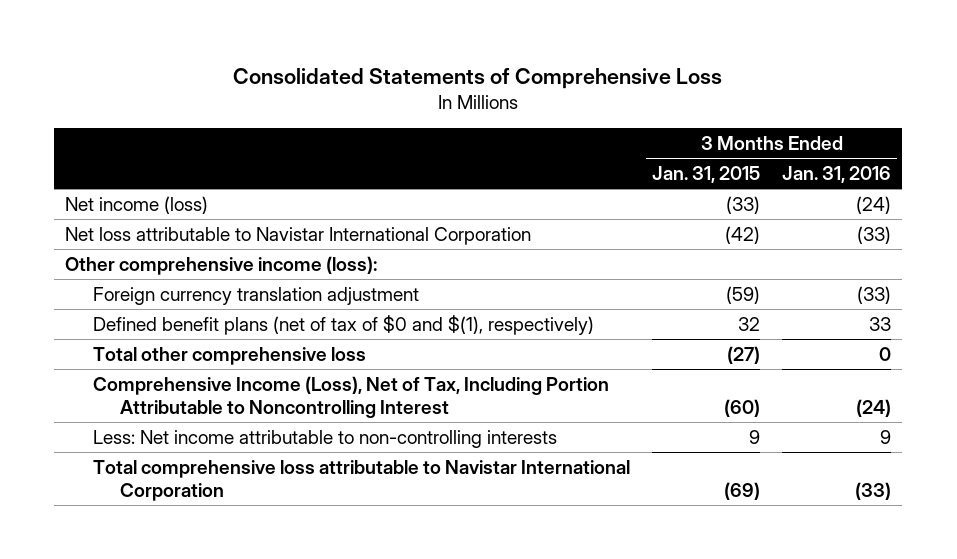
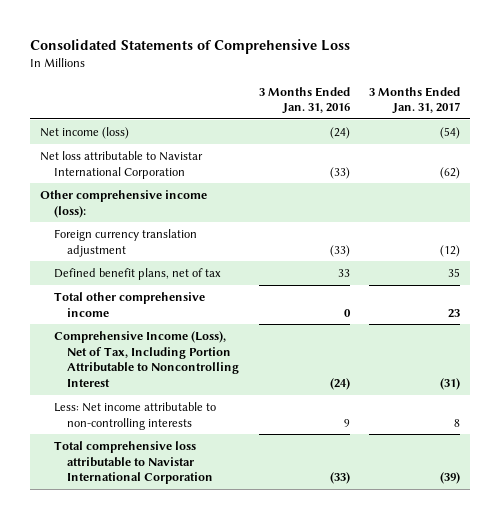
- | 3 Months Ended Jan. 31, 2015 | 3 Months Ended Jan. 31, 2016
+ | 3 Months Ended Jan. 31, 2016 | 3 Months Ended Jan. 31, 2017
- Defined benefit plans (net of tax of $0 and $(1), respectively) | 32 | 33
- Total other comprehensive loss | (27) | 0
+ Defined benefit plans, net of tax | 33 | 35
+ Total other comprehensive income | 0 | 23

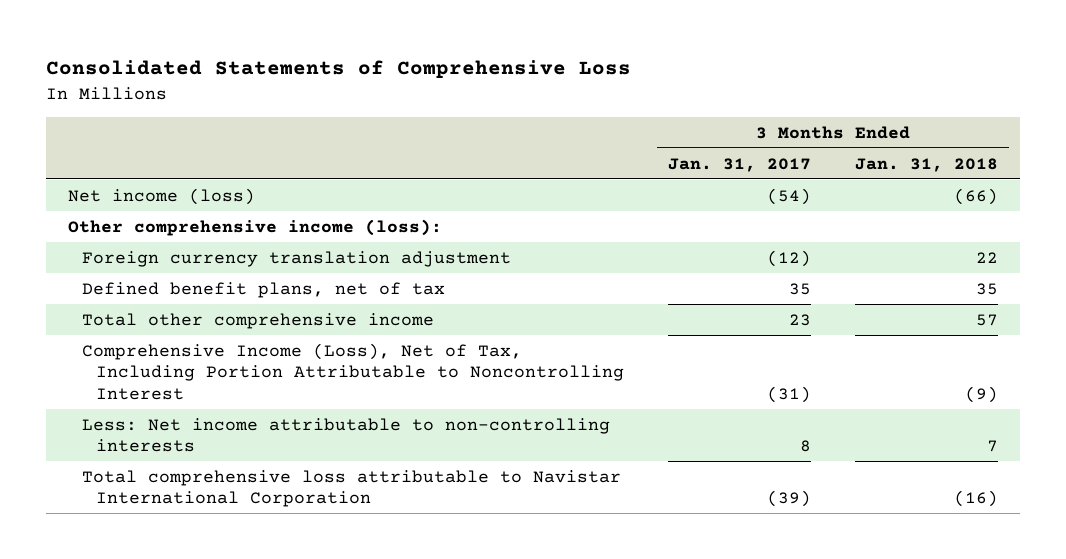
- | 3 Months Ended Jan. 31, 2016 | 3 Months Ended Jan. 31, 2017
+ | 3 Months Ended Jan. 31, 2017 | 3 Months Ended Jan. 31, 2018
- Net loss attributable to Navistar International Corporation | (33) | (62)

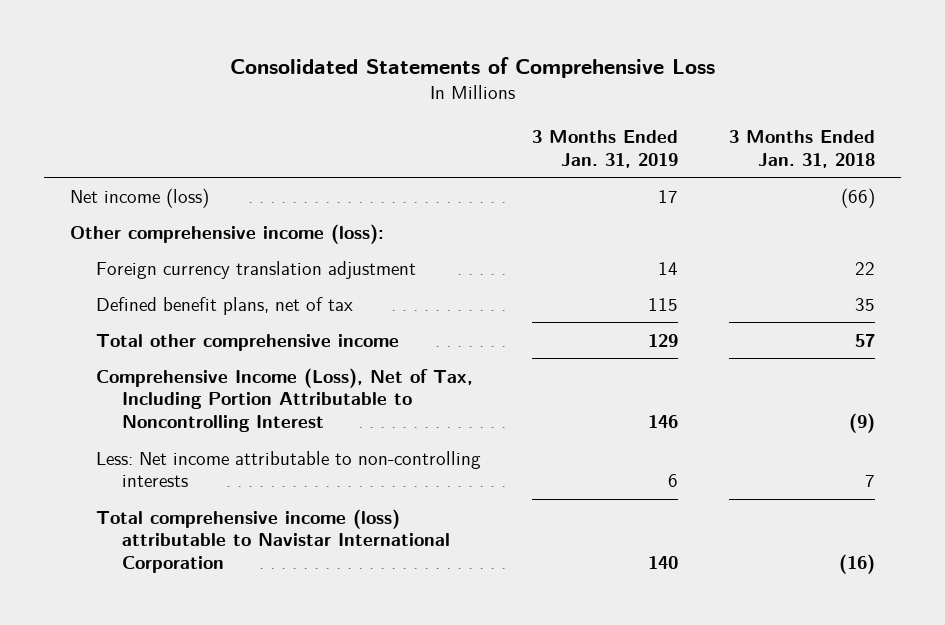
- | 3 Months Ended Jan. 31, 2017 | 3 Months Ended Jan. 31, 2018
+ | 3 Months Ended Jan. 31, 2019 | 3 Months Ended Jan. 31, 2018
- Total comprehensive loss attributable to Navistar International Corporation | (39) | (16)
+ Total comprehensive income (loss) attributable to Navistar International Corporation | 140 | (16)

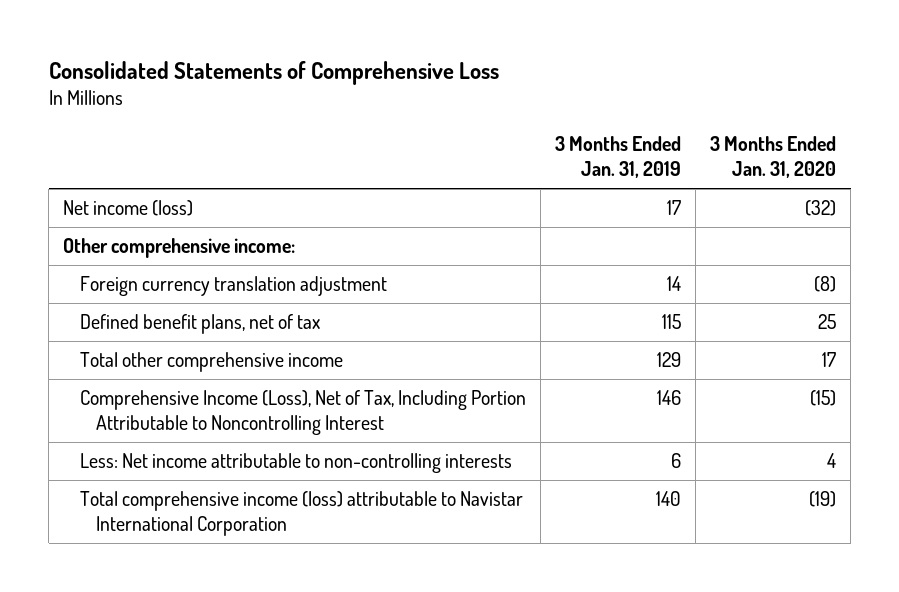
- | 3 Months Ended Jan. 31, 2019 | 3 Months Ended Jan. 31, 2018
+ | 3 Months Ended Jan. 31, 2019 | 3 Months Ended Jan. 31, 2020
- Other comprehensive income (loss):
+ Other comprehensive income:

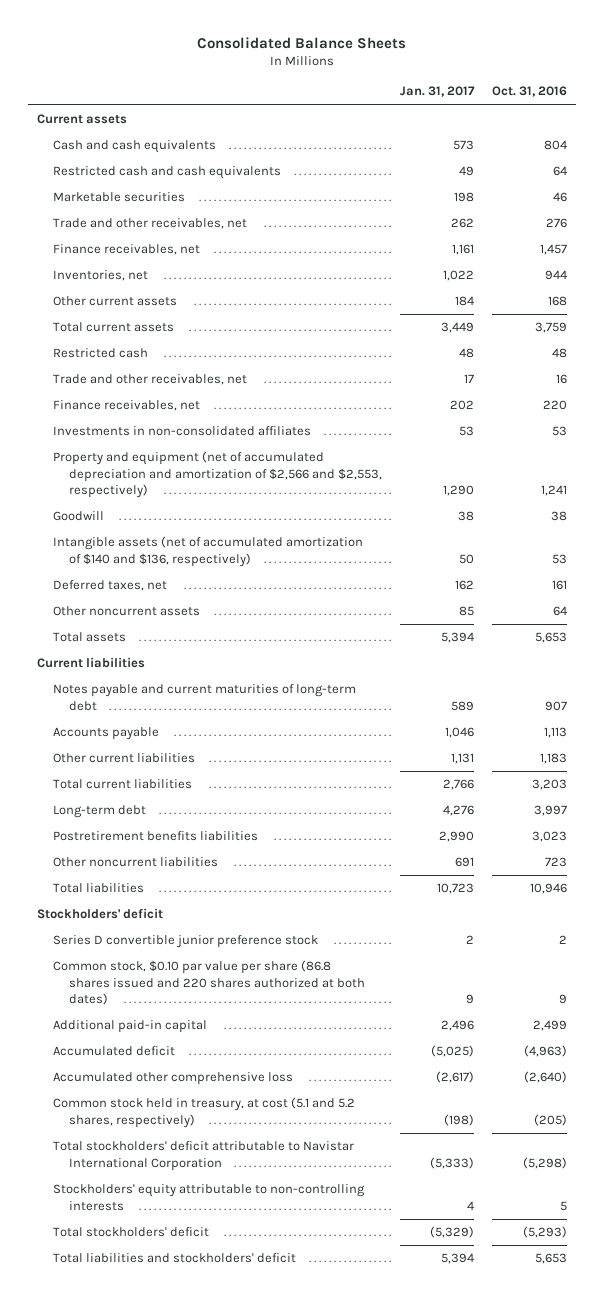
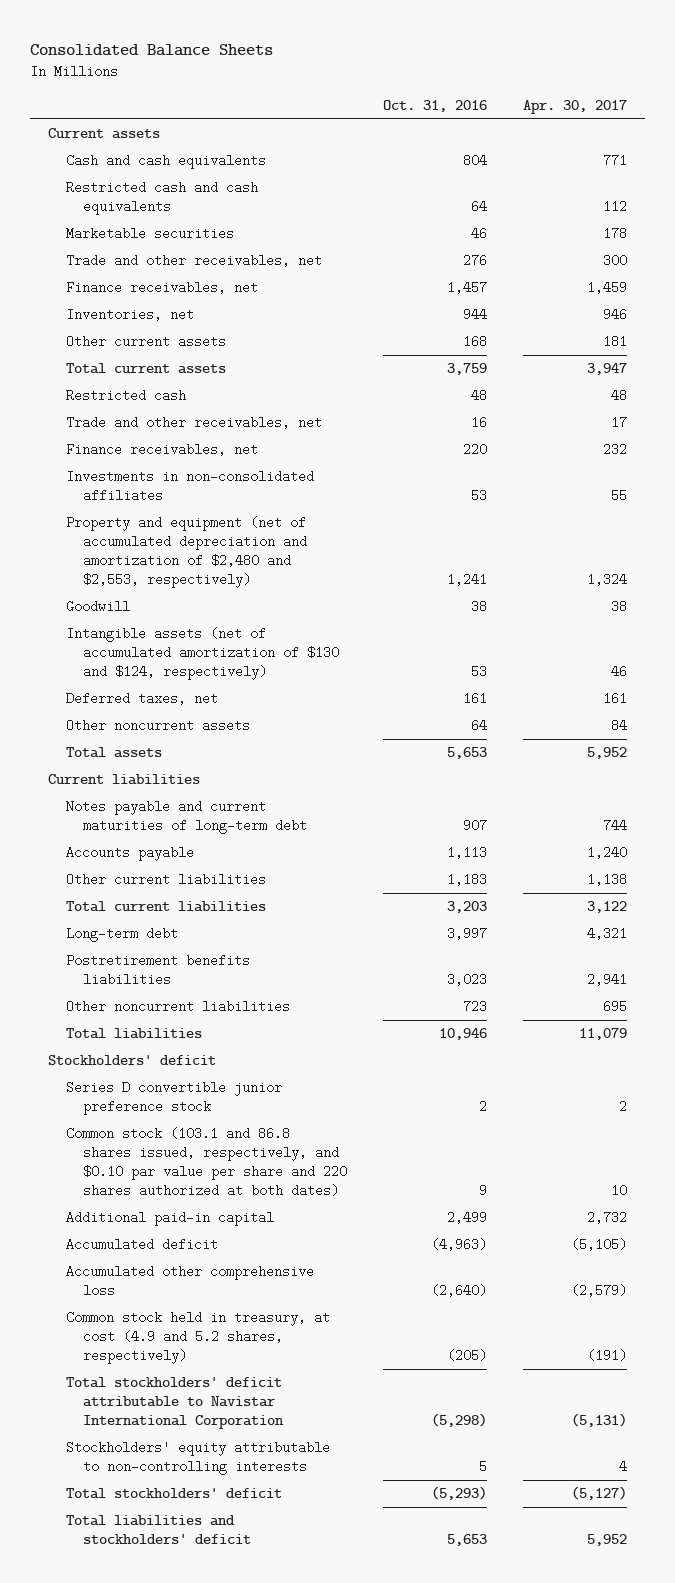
- | Jan. 31, 2017 | Oct. 31, 2016
+ | Oct. 31, 2016 | Apr. 30, 2017
- Property and equipment (net of accumulated depreciation and amortization of $2,566 and $2,553, respectively) | 1,290 | 1,241
+ Property and equipment (net of accumulated depreciation and amortization of $2,480 and $2,553, respectively) | 1,241 | 1,324
- Intangible assets (net of accumulated amortization of $140 and $136, respectively) | 50 | 53
+ Intangible assets (net of accumulated amortization of $130 and $124, respectively) | 53 | 46
- Common stock, $0.10 par value per share (86.8 shares issued and 220 shares authorized at both dates) | 9 | 9
+ Common stock (103.1 and 86.8 shares issued, respectively, and $0.10 par value per share and 220 shares authorized at both dates) | 9 | 10
- Common stock held in treasury, at cost (5.1 and 5.2 shares, respectively) | (198) | (205)
+ Common stock held in treasury, at cost (4.9 and 5.2 shares, respectively) | (205) | (191)

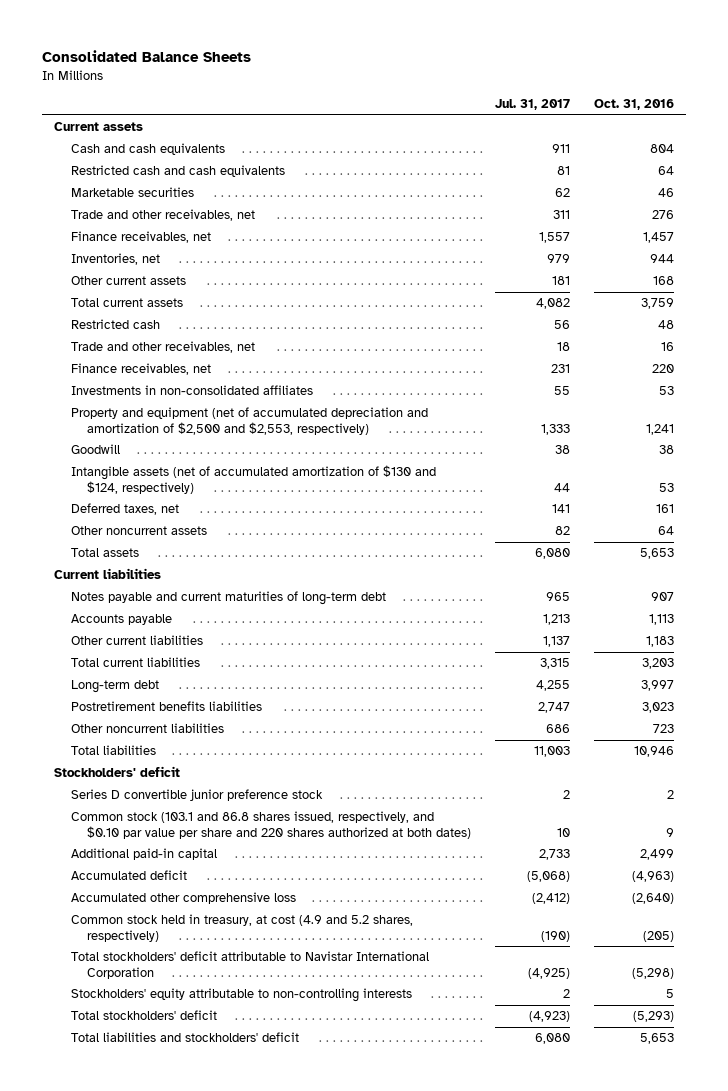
- | Oct. 31, 2016 | Apr. 30, 2017
+ | Jul. 31, 2017 | Oct. 31, 2016
- Property and equipment (net of accumulated depreciation and amortization of $2,480 and $2,553, respectively) | 1,241 | 1,324
+ Property and equipment (net of accumulated depreciation and amortization of $2,500 and $2,553, respectively) | 1,333 | 1,241

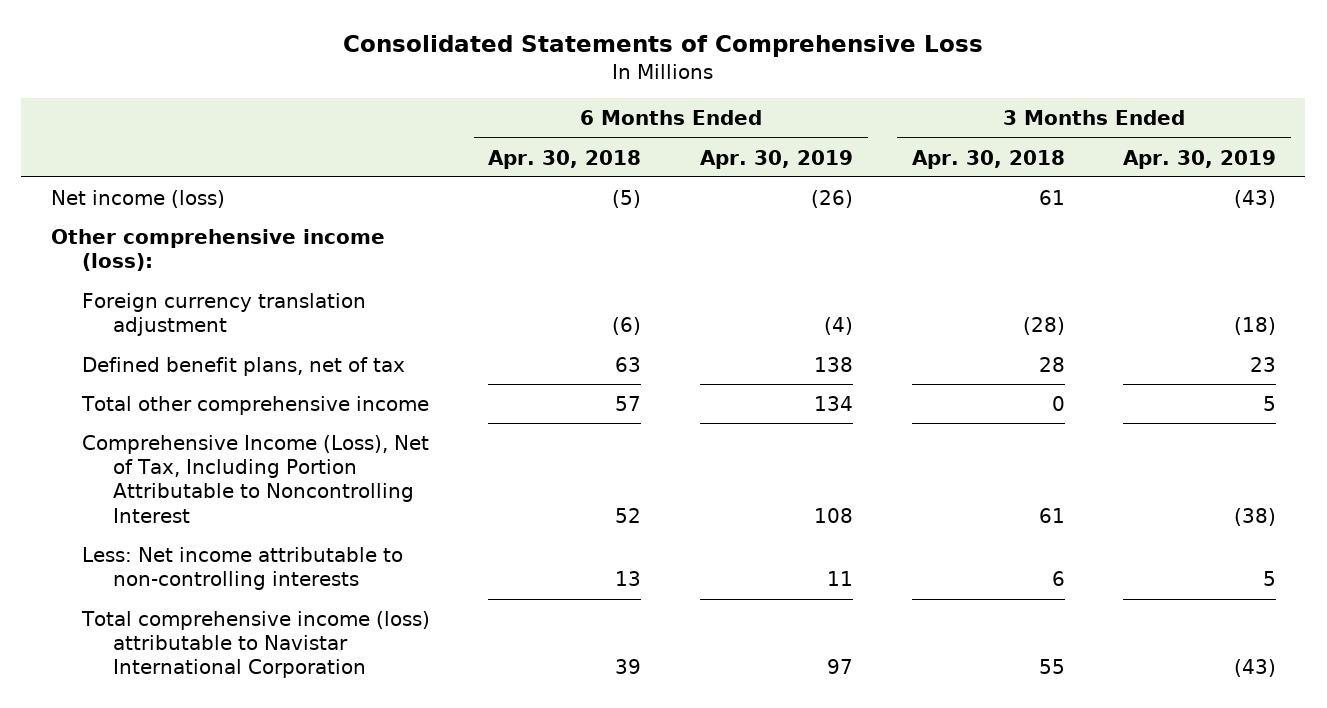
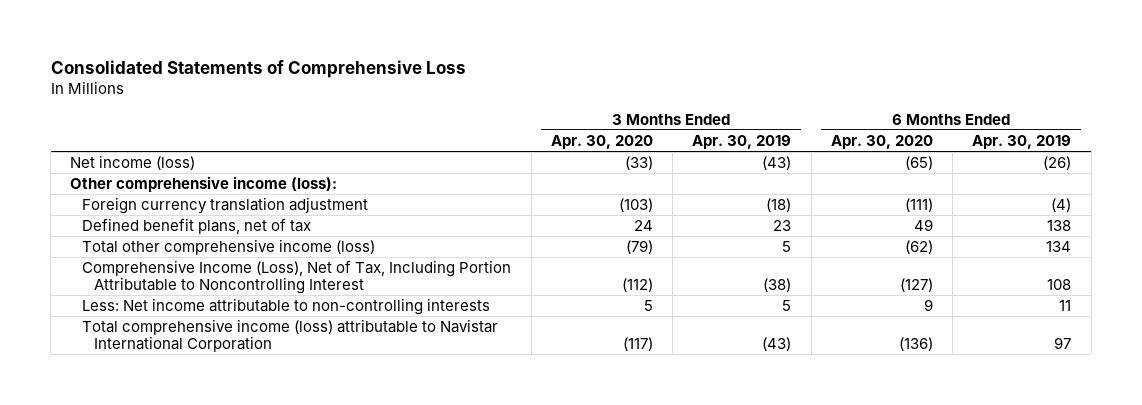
- | 6 Months Ended Apr. 30, 2018 | 6 Months Ended Apr. 30, 2019 | 3 Months Ended Apr. 30, 2018 | 3 Months Ended Apr. 30, 2019
+ | 3 Months Ended Apr. 30, 2020 | 3 Months Ended Apr. 30, 2019 | 6 Months Ended Apr. 30, 2020 | 6 Months Ended Apr. 30, 2019
- Total other comprehensive income | 57 | 134 | 0 | 5
+ Total other comprehensive income (loss) | (79) | 5 | (62) | 134

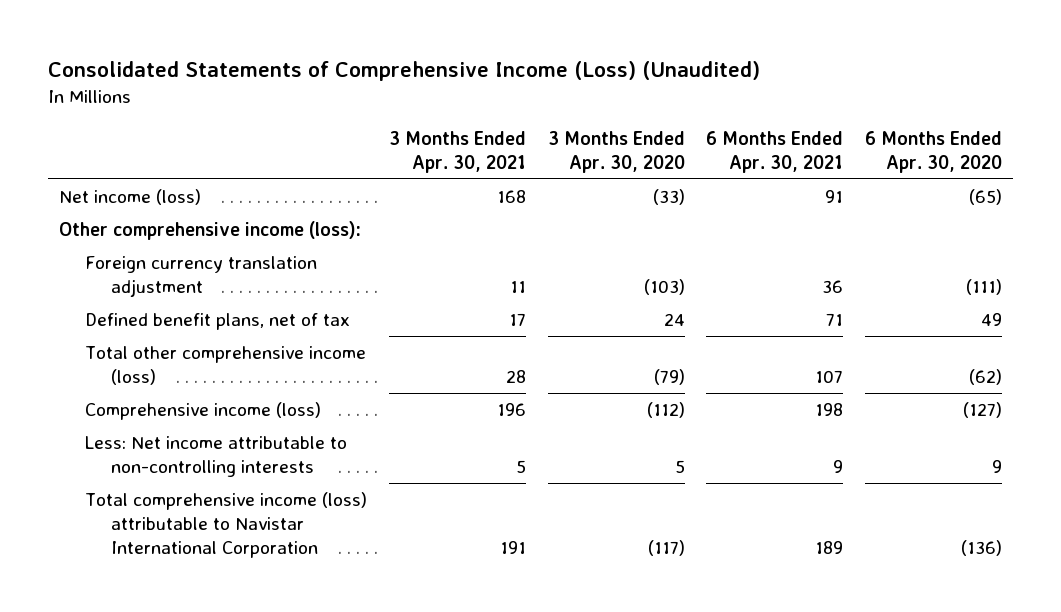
- Consolidated Statements of Comprehensive Loss
+ Consolidated Statements of Comprehensive Income (Loss) (Unaudited)
- | 3 Months Ended Apr. 30, 2020 | 3 Months Ended Apr. 30, 2019 | 6 Months Ended Apr. 30, 2020 | 6 Months Ended Apr. 30, 2019
+ | 3 Months Ended Apr. 30, 2021 | 3 Months Ended Apr. 30, 2020 | 6 Months Ended Apr. 30, 2021 | 6 Months Ended Apr. 30, 2020
- Comprehensive Income (Loss), Net of Tax, Including Portion Attributable to Noncontrolling Interest | (112) | (38) | (127) | 108
+ Comprehensive income (loss) | 196 | (112) | 198 | (127)

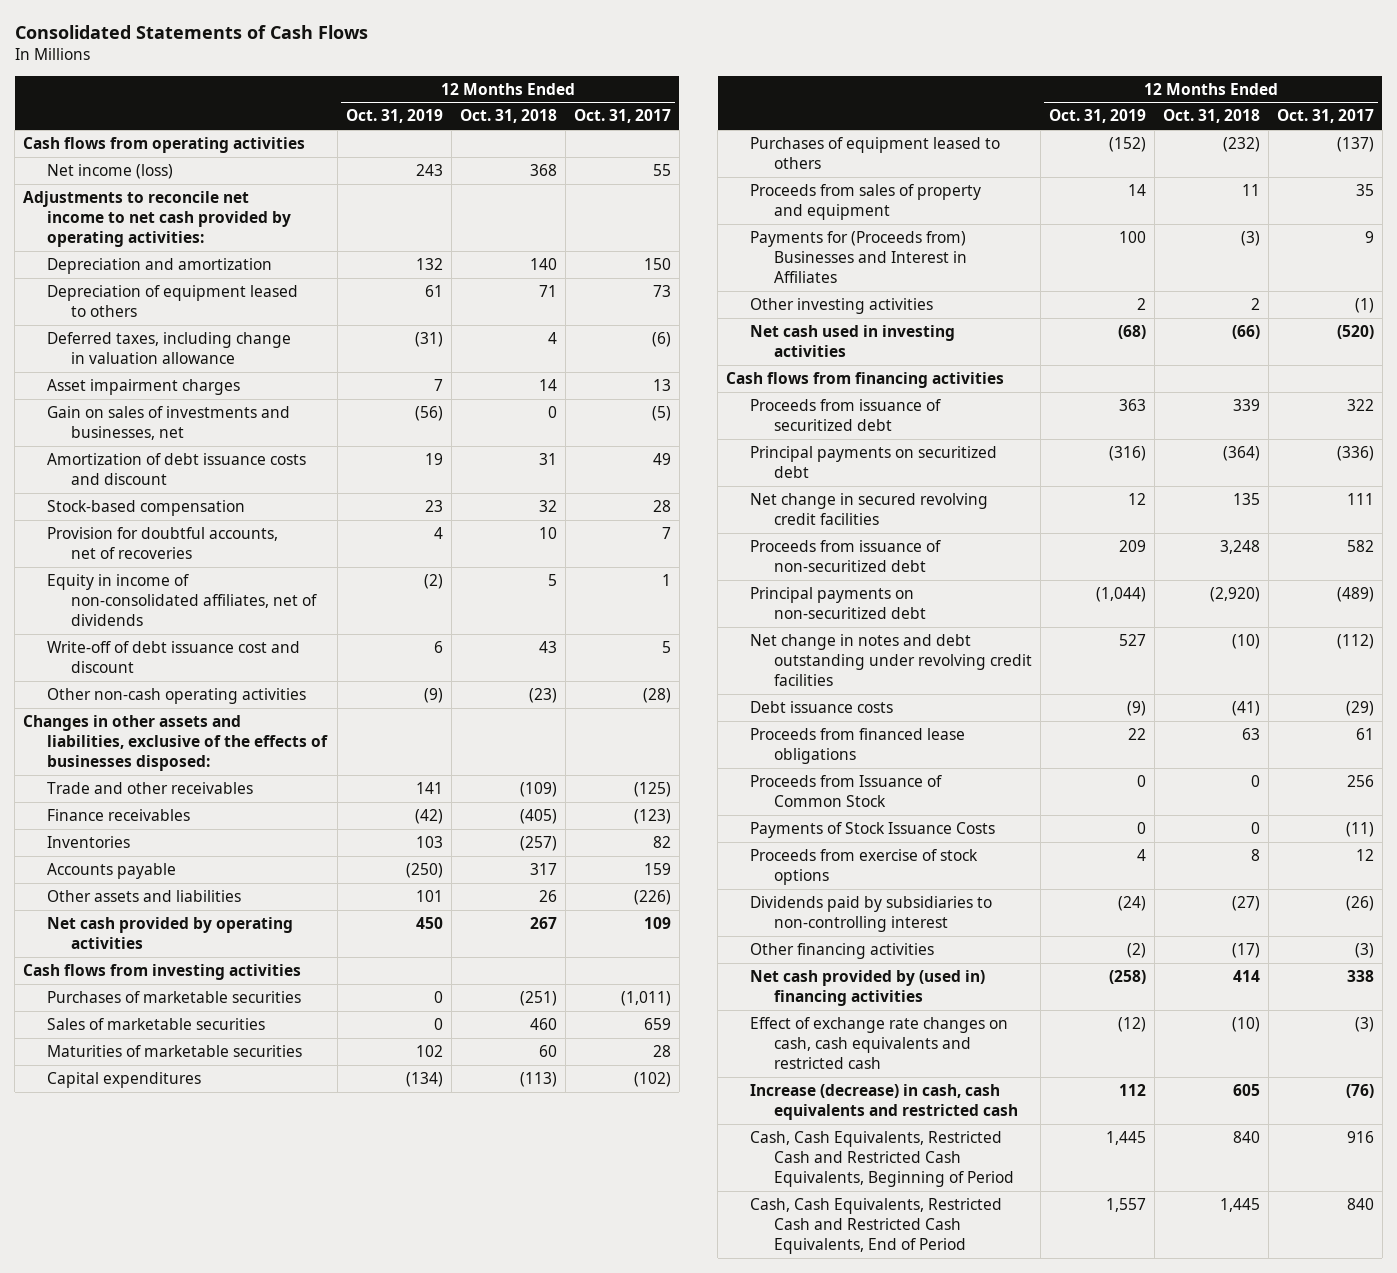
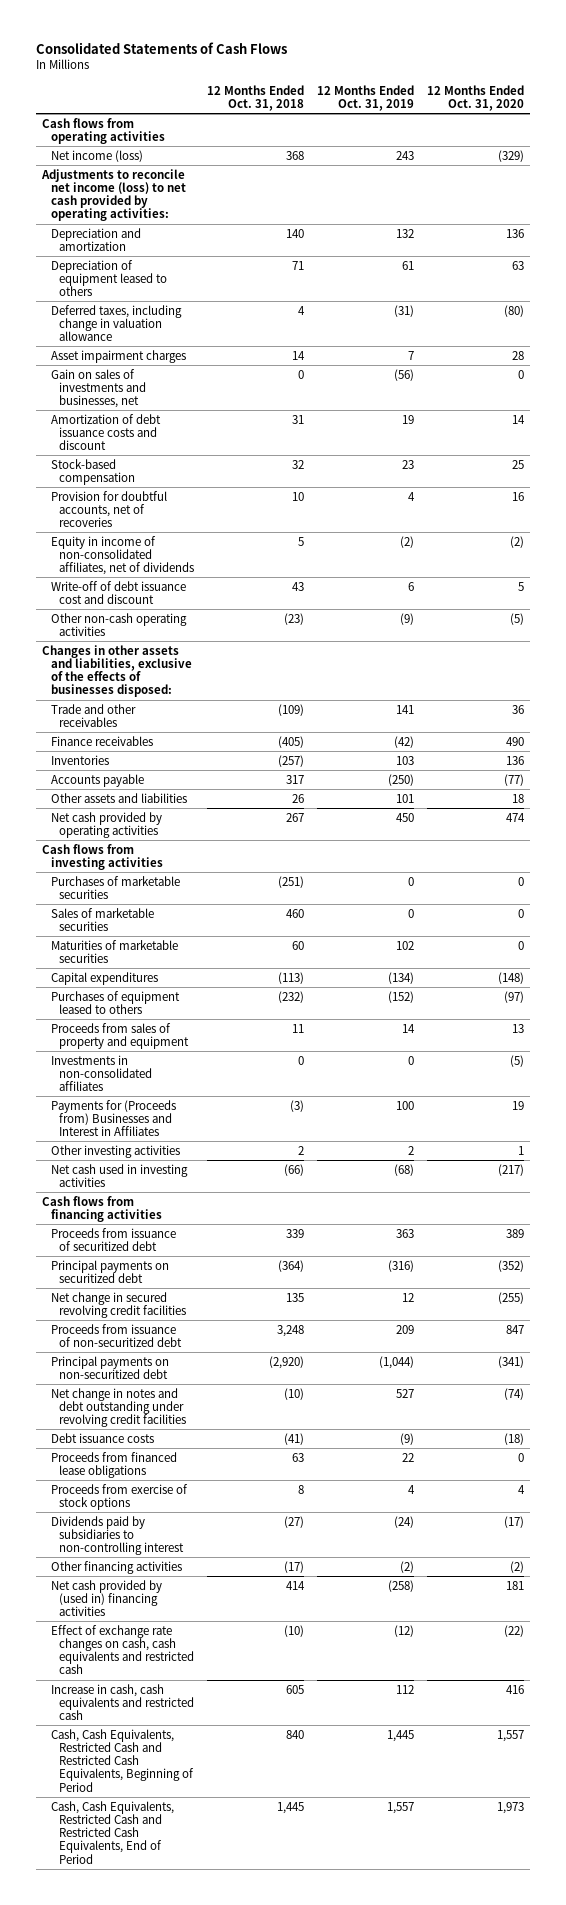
- | 12 Months Ended Oct. 31, 2019 | 12 Months Ended Oct. 31, 2018 | 12 Months Ended Oct. 31, 2017
+ | 12 Months Ended Oct. 31, 2018 | 12 Months Ended Oct. 31, 2019 | 12 Months Ended Oct. 31, 2020
- Adjustments to reconcile net income to net cash provided by operating activities:
+ Adjustments to reconcile net income (loss) to net cash provided by operating activities:
+ Investments in non-consolidated affiliates | 0 | 0 | (5)
- Proceeds from Issuance of Common Stock | 0 | 0 | 256
- Payments of Stock Issuance Costs | 0 | 0 | (11)
- Increase (decrease) in cash, cash equivalents and restricted cash | 112 | 605 | (76)
+ Increase in cash, cash equivalents and restricted cash | 605 | 112 | 416

